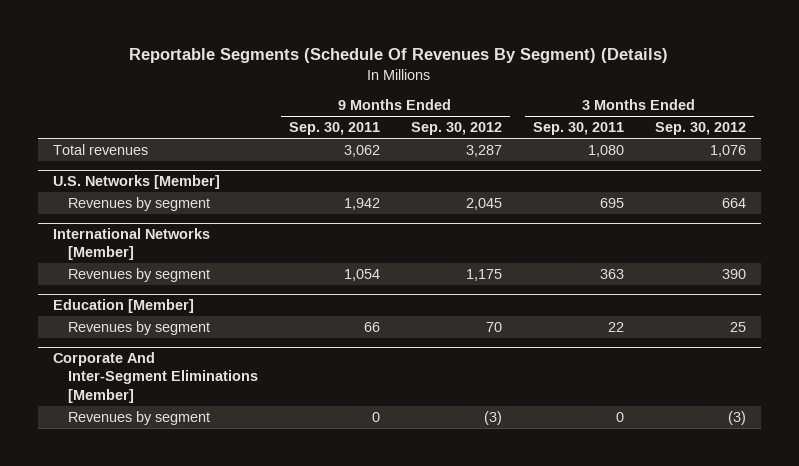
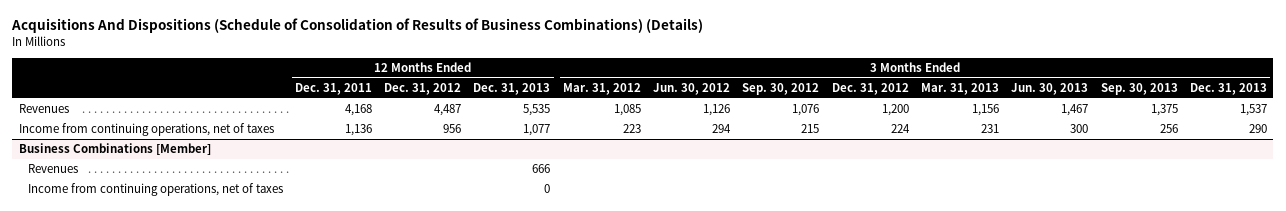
- Reportable Segments (Schedule Of Revenues By Segment) (Details)
+ Acquisitions And Dispositions (Schedule of Consolidation of Results of Business Combinations) (Details)
- | 9 Months Ended Sep. 30, 2011 | 9 Months Ended Sep. 30, 2012 | 3 Months Ended Sep. 30, 2011 | 3 Months Ended Sep. 30, 2012
+ | 12 Months Ended Dec. 31, 2011 | 12 Months Ended Dec. 31, 2012 | 12 Months Ended Dec. 31, 2013 | 3 Months Ended Mar. 31, 2012 | 3 Months Ended Jun. 30, 2012 | 3 Months Ended Sep. 30, 2012 | 3 Months Ended Dec. 31, 2012 | 3 Months Ended Mar. 31, 2013 | 3 Months Ended Jun. 30, 2013 | 3 Months Ended Sep. 30, 2013 | 3 Months Ended Dec. 31, 2013
- Total revenues | 3,062 | 3,287 | 1,080 | 1,076
- U.S. Networks [Member]
- Revenues by segment | 1,942 | 2,045 | 695 | 664
- International Networks [Member]
- Revenues by segment | 1,054 | 1,175 | 363 | 390
- Education [Member]
- Revenues by segment | 66 | 70 | 22 | 25
- Corporate And Inter-Segment Eliminations [Member]
- Revenues by segment | 0 | (3) | 0 | (3)
+ Revenues | 4,168 | 4,487 | 5,535 | 1,085 | 1,126 | 1,076 | 1,200 | 1,156 | 1,467 | 1,375 | 1,537
+ Income from continuing operations, net of taxes | 1,136 | 956 | 1,077 | 223 | 294 | 215 | 224 | 231 | 300 | 256 | 290
+ Business Combinations [Member]
+ Revenues | | | 666 | | | | | | | |
+ Income from continuing operations, net of taxes | | | 0 | | | | | | | |

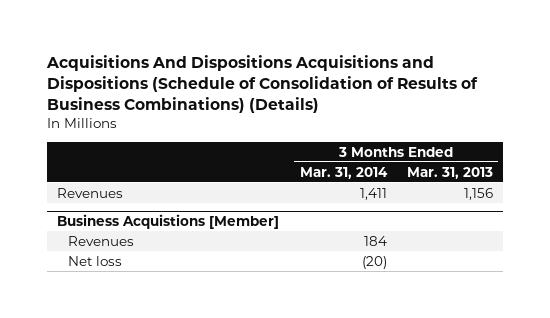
- Acquisitions And Dispositions (Schedule of Consolidation of Results of Business Combinations) (Details)
+ Acquisitions And Dispositions Acquisitions and Dispositions (Schedule of Consolidation of Results of Business Combinations) (Details)
- | 12 Months Ended Dec. 31, 2011 | 12 Months Ended Dec. 31, 2012 | 12 Months Ended Dec. 31, 2013 | 3 Months Ended Mar. 31, 2012 | 3 Months Ended Jun. 30, 2012 | 3 Months Ended Sep. 30, 2012 | 3 Months Ended Dec. 31, 2012 | 3 Months Ended Mar. 31, 2013 | 3 Months Ended Jun. 30, 2013 | 3 Months Ended Sep. 30, 2013 | 3 Months Ended Dec. 31, 2013
+ | 3 Months Ended Mar. 31, 2014 | 3 Months Ended Mar. 31, 2013
- Income from continuing operations, net of taxes | 1,136 | 956 | 1,077 | 223 | 294 | 215 | 224 | 231 | 300 | 256 | 290
- Business Combinations [Member]
- Revenues | | | 666 | | | | | | | |
- Income from continuing operations, net of taxes | | | 0 | | | | | | | |
+ Business Acquistions [Member]
+ Revenues | 184 |
+ Net loss | (20) |

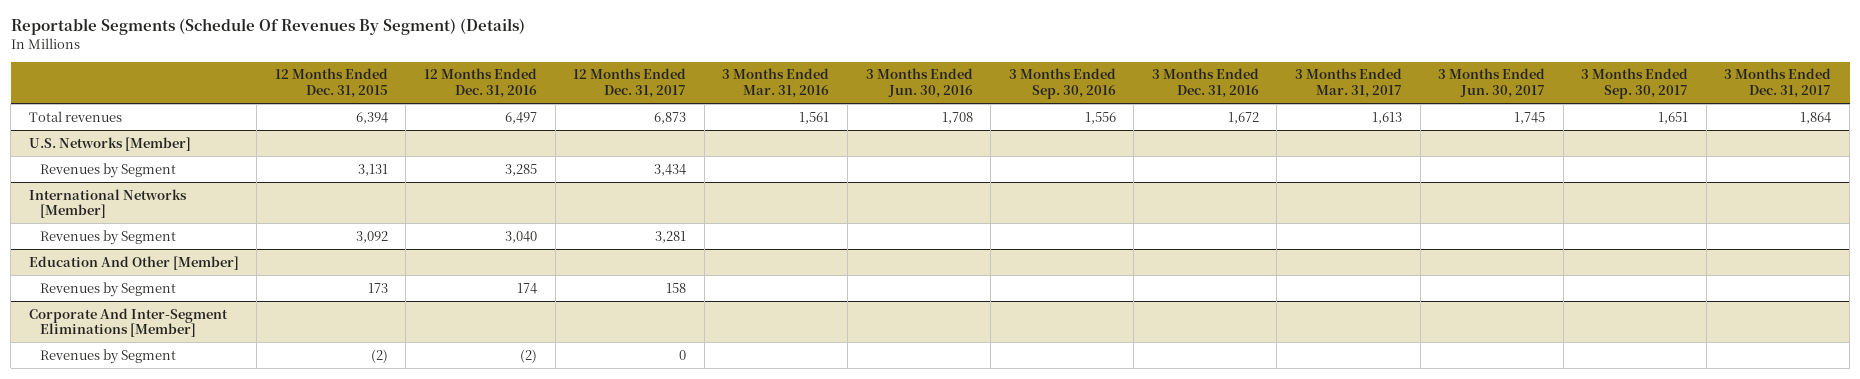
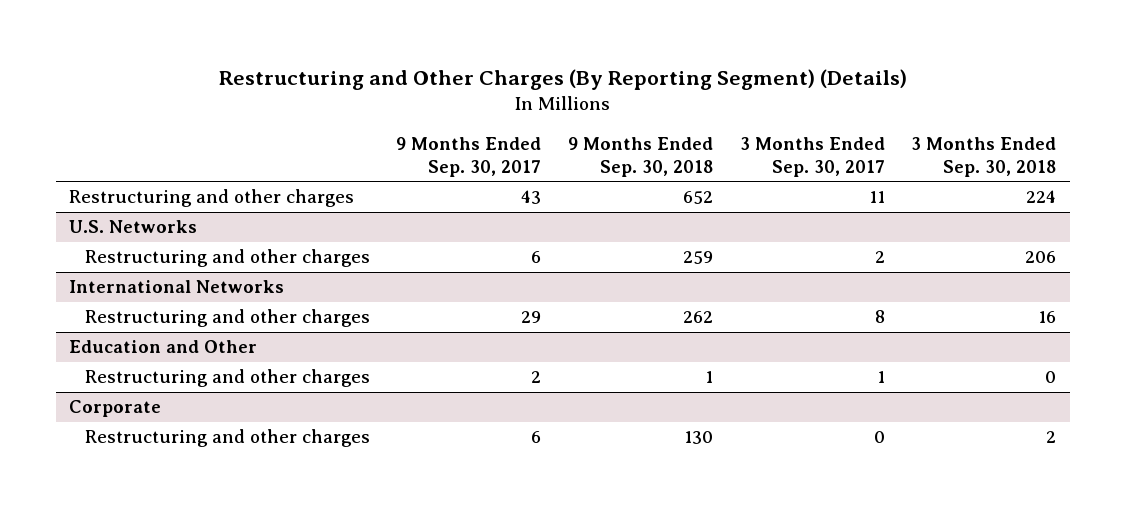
- Reportable Segments (Schedule Of Revenues By Segment) (Details)
+ Restructuring and Other Charges (By Reporting Segment) (Details)
- | 12 Months Ended Dec. 31, 2015 | 12 Months Ended Dec. 31, 2016 | 12 Months Ended Dec. 31, 2017 | 3 Months Ended Mar. 31, 2016 | 3 Months Ended Jun. 30, 2016 | 3 Months Ended Sep. 30, 2016 | 3 Months Ended Dec. 31, 2016 | 3 Months Ended Mar. 31, 2017 | 3 Months Ended Jun. 30, 2017 | 3 Months Ended Sep. 30, 2017 | 3 Months Ended Dec. 31, 2017
+ | 9 Months Ended Sep. 30, 2017 | 9 Months Ended Sep. 30, 2018 | 3 Months Ended Sep. 30, 2017 | 3 Months Ended Sep. 30, 2018
- Total revenues | 6,394 | 6,497 | 6,873 | 1,561 | 1,708 | 1,556 | 1,672 | 1,613 | 1,745 | 1,651 | 1,864
- U.S. Networks [Member]
- Revenues by Segment | 3,131 | 3,285 | 3,434 | | | | | | | |
- International Networks [Member]
- Revenues by Segment | 3,092 | 3,040 | 3,281 | | | | | | | |
- Education And Other [Member]
- Revenues by Segment | 173 | 174 | 158 | | | | | | | |
- Corporate And Inter-Segment Eliminations [Member]
- Revenues by Segment | (2) | (2) | 0 | | | | | | | |
+ Restructuring and other charges | 43 | 652 | 11 | 224
+ U.S. Networks
+ Restructuring and other charges | 6 | 259 | 2 | 206
+ International Networks
+ Restructuring and other charges | 29 | 262 | 8 | 16
+ Education and Other
+ Restructuring and other charges | 2 | 1 | 1 | 0
+ Corporate
+ Restructuring and other charges | 6 | 130 | 0 | 2

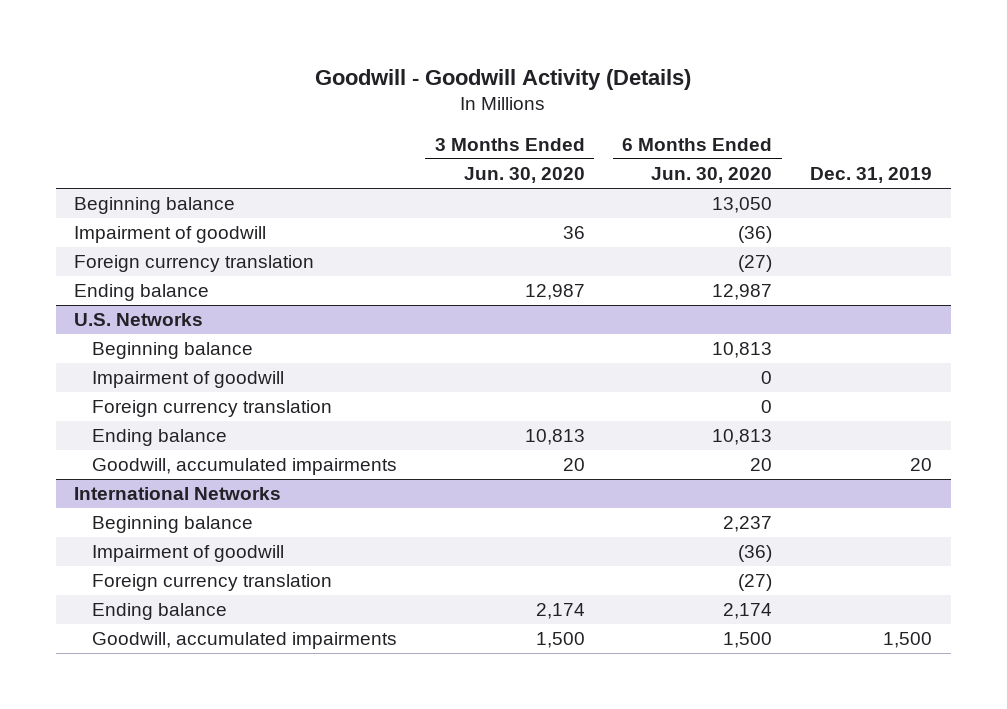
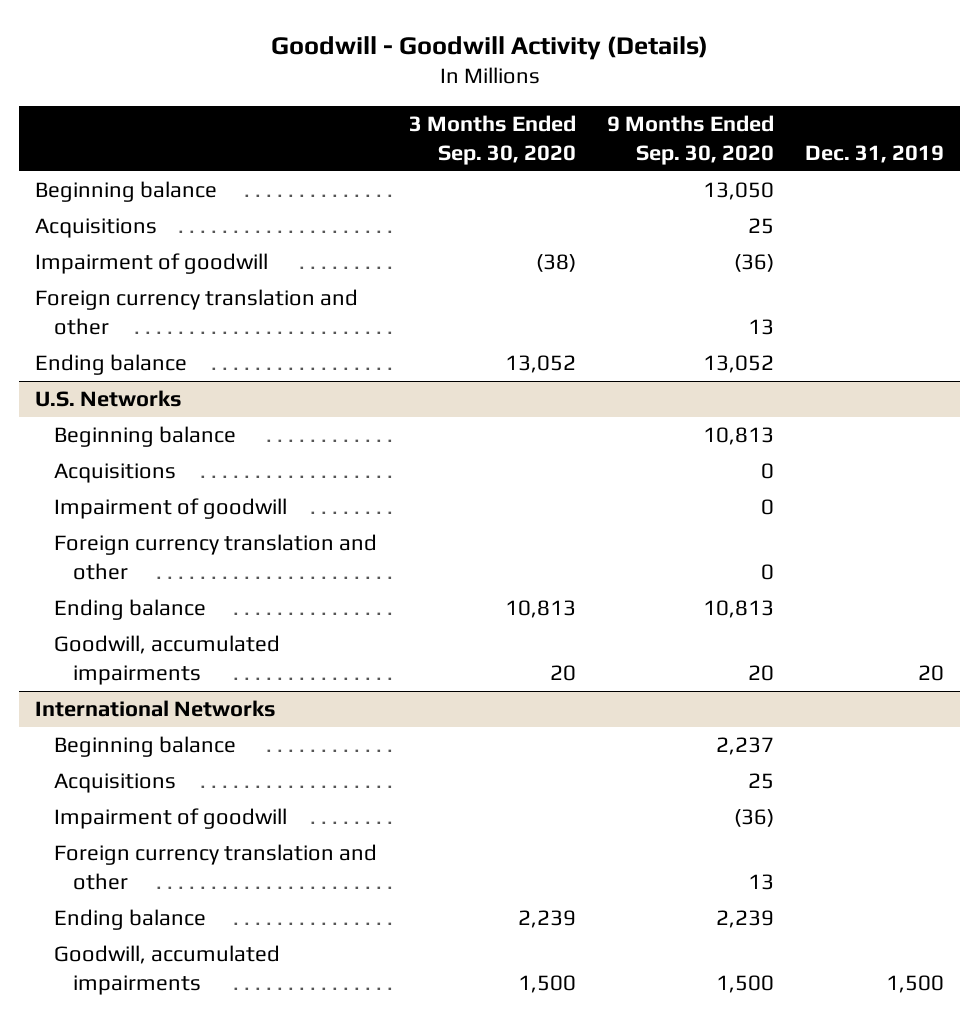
- | 3 Months Ended Jun. 30, 2020 | 6 Months Ended Jun. 30, 2020 | Dec. 31, 2019
+ | 3 Months Ended Sep. 30, 2020 | 9 Months Ended Sep. 30, 2020 | Dec. 31, 2019
+ Acquisitions | | 25 |
- Foreign currency translation | | (27) |
+ Foreign currency translation and other | | 13 |
@ U.S. Networks
+ Acquisitions | | 0 |
- Foreign currency translation | | 0 |
+ Foreign currency translation and other | | 0 |
@ International Networks
+ Acquisitions | | 25 |
- Foreign currency translation | | (27) |
+ Foreign currency translation and other | | 13 |

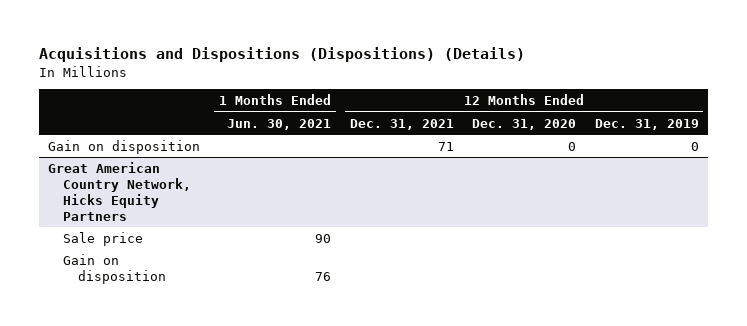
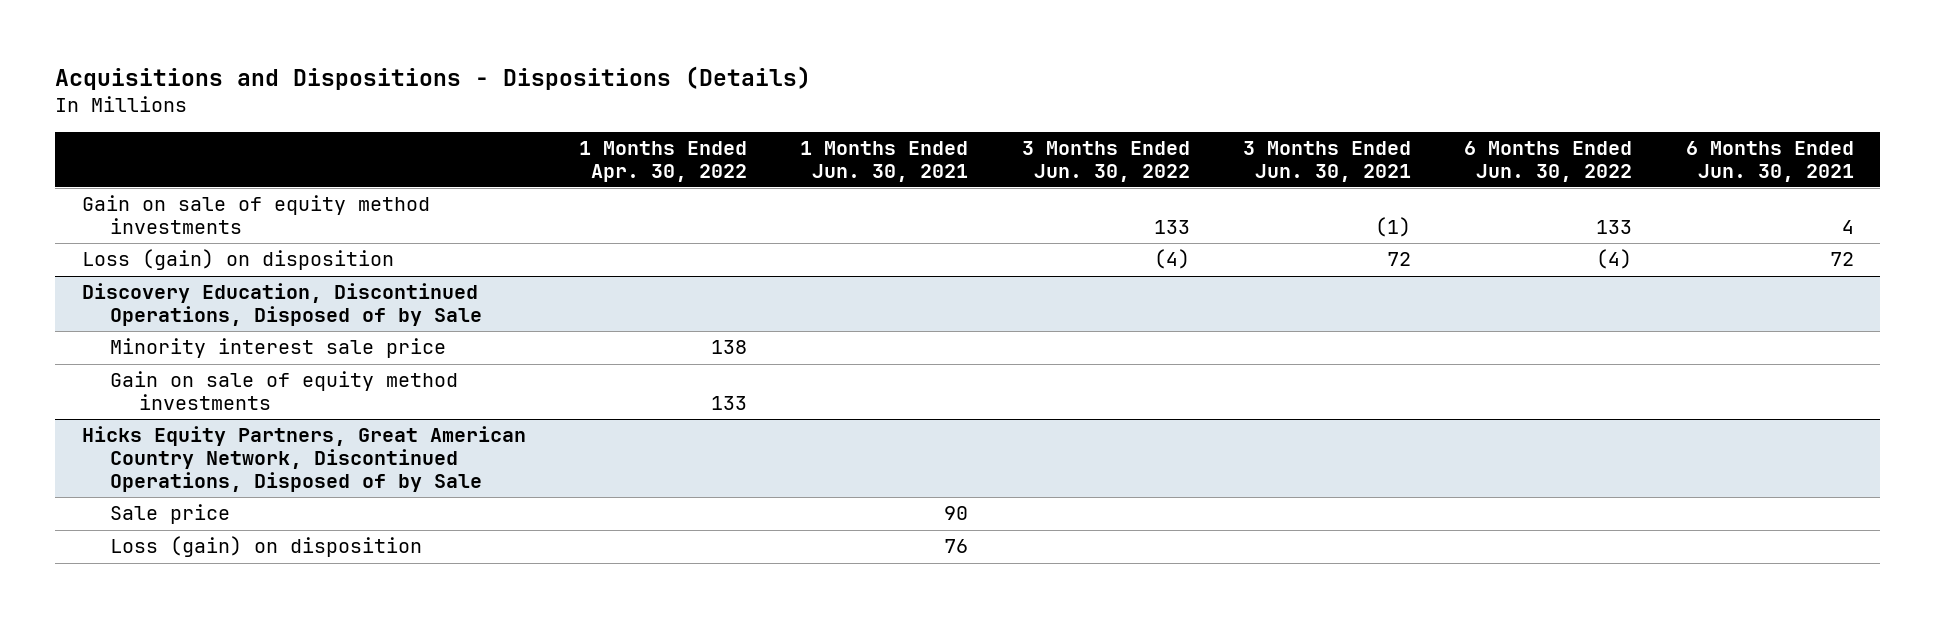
- Acquisitions and Dispositions (Dispositions) (Details)
+ Acquisitions and Dispositions - Dispositions (Details)
- | 1 Months Ended Jun. 30, 2021 | 12 Months Ended Dec. 31, 2021 | 12 Months Ended Dec. 31, 2020 | 12 Months Ended Dec. 31, 2019
+ | 1 Months Ended Apr. 30, 2022 | 1 Months Ended Jun. 30, 2021 | 3 Months Ended Jun. 30, 2022 | 3 Months Ended Jun. 30, 2021 | 6 Months Ended Jun. 30, 2022 | 6 Months Ended Jun. 30, 2021
- Gain on disposition | | 71 | 0 | 0
- Great American Country Network, Hicks Equity Partners
+ Gain on sale of equity method investments | | | 133 | (1) | 133 | 4
+ Loss (gain) on disposition | | | (4) | 72 | (4) | 72
+ Discovery Education, Discontinued Operations, Disposed of by Sale
+ Minority interest sale price | 138 | | | | |
+ Gain on sale of equity method investments | 133 | | | | |
+ Hicks Equity Partners, Great American Country Network, Discontinued Operations, Disposed of by Sale
- Gain on disposition | 76 | | |
+ Loss (gain) on disposition | | 76 | | | |

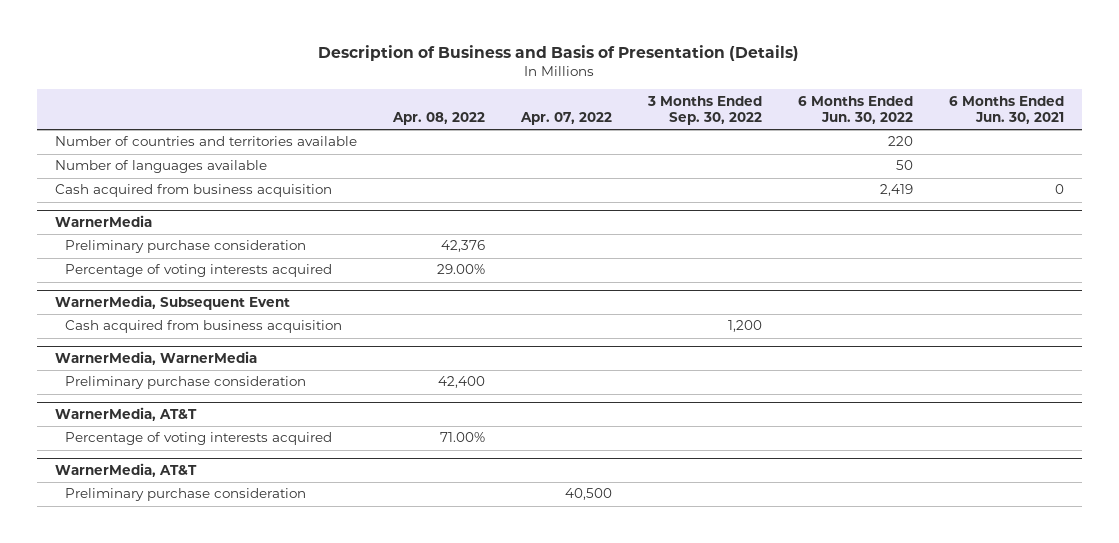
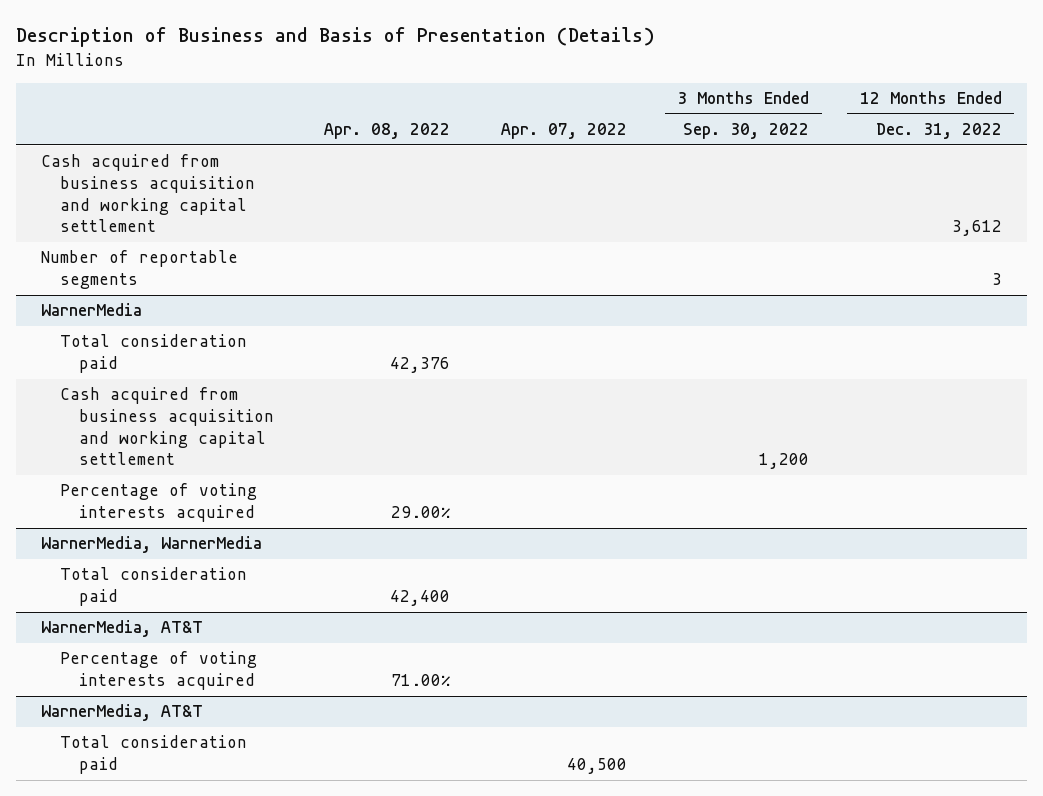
- | Apr. 08, 2022 | Apr. 07, 2022 | 3 Months Ended Sep. 30, 2022 | 6 Months Ended Jun. 30, 2022 | 6 Months Ended Jun. 30, 2021
+ | Apr. 08, 2022 | Apr. 07, 2022 | 3 Months Ended Sep. 30, 2022 | 12 Months Ended Dec. 31, 2022
- Number of countries and territories available | | | | 220 |
- Number of languages available | | | | 50 |
- Cash acquired from business acquisition | | | | 2,419 | 0
+ Cash acquired from business acquisition and working capital settlement | | | | 3,612
+ Number of reportable segments | | | | 3
@ WarnerMedia
- Preliminary purchase consideration | 42,376 | | | |
+ Total consideration paid | 42,376 | | |
+ Cash acquired from business acquisition and working capital settlement | | | 1,200 |
- WarnerMedia, Subsequent Event
- Cash acquired from business acquisition | | | 1,200 | |
@ WarnerMedia, WarnerMedia
- Preliminary purchase consideration | 42,400 | | | |
+ Total consideration paid | 42,400 | | |
@ WarnerMedia, AT&T
- Preliminary purchase consideration | | 40,500 | | |
+ Total consideration paid | | 40,500 | |

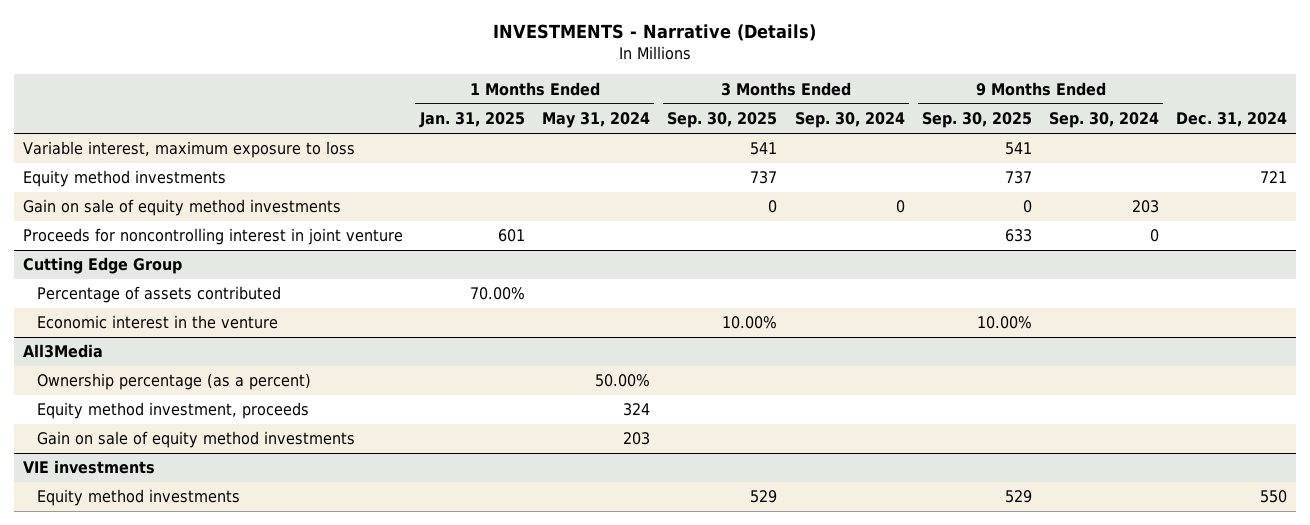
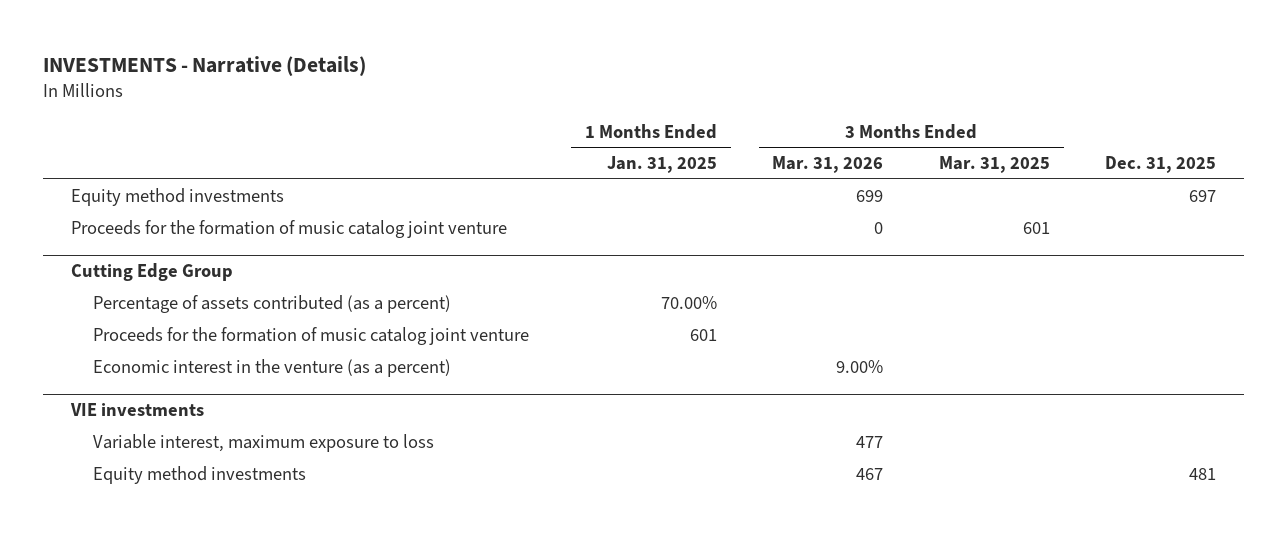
- | 1 Months Ended Jan. 31, 2025 | 1 Months Ended May 31, 2024 | 3 Months Ended Sep. 30, 2025 | 3 Months Ended Sep. 30, 2024 | 9 Months Ended Sep. 30, 2025 | 9 Months Ended Sep. 30, 2024 | Dec. 31, 2024
+ | 1 Months Ended Jan. 31, 2025 | 3 Months Ended Mar. 31, 2026 | 3 Months Ended Mar. 31, 2025 | Dec. 31, 2025
- Variable interest, maximum exposure to loss | | | 541 | | 541 | |
- Gain on sale of equity method investments | | | 0 | 0 | 0 | 203 |
- Proceeds for noncontrolling interest in joint venture | 601 | | | | 633 | 0 |
+ Proceeds for the formation of music catalog joint venture | | 0 | 601 |
@ Cutting Edge Group
- Percentage of assets contributed | 70.00% | | | | | |
- Economic interest in the venture | | | 10.00% | | 10.00% | |
- All3Media
- Ownership percentage (as a percent) | | 50.00% | | | | |
- Equity method investment, proceeds | | 324 | | | | |
- Gain on sale of equity method investments | | 203 | | | | |
@ Cutting Edge Group
+ Percentage of assets contributed (as a percent) | 70.00% | | |
+ Proceeds for the formation of music catalog joint venture | 601 | | |
+ Economic interest in the venture (as a percent) | | 9.00% | |
@ VIE investments
+ Variable interest, maximum exposure to loss | | 477 | |

